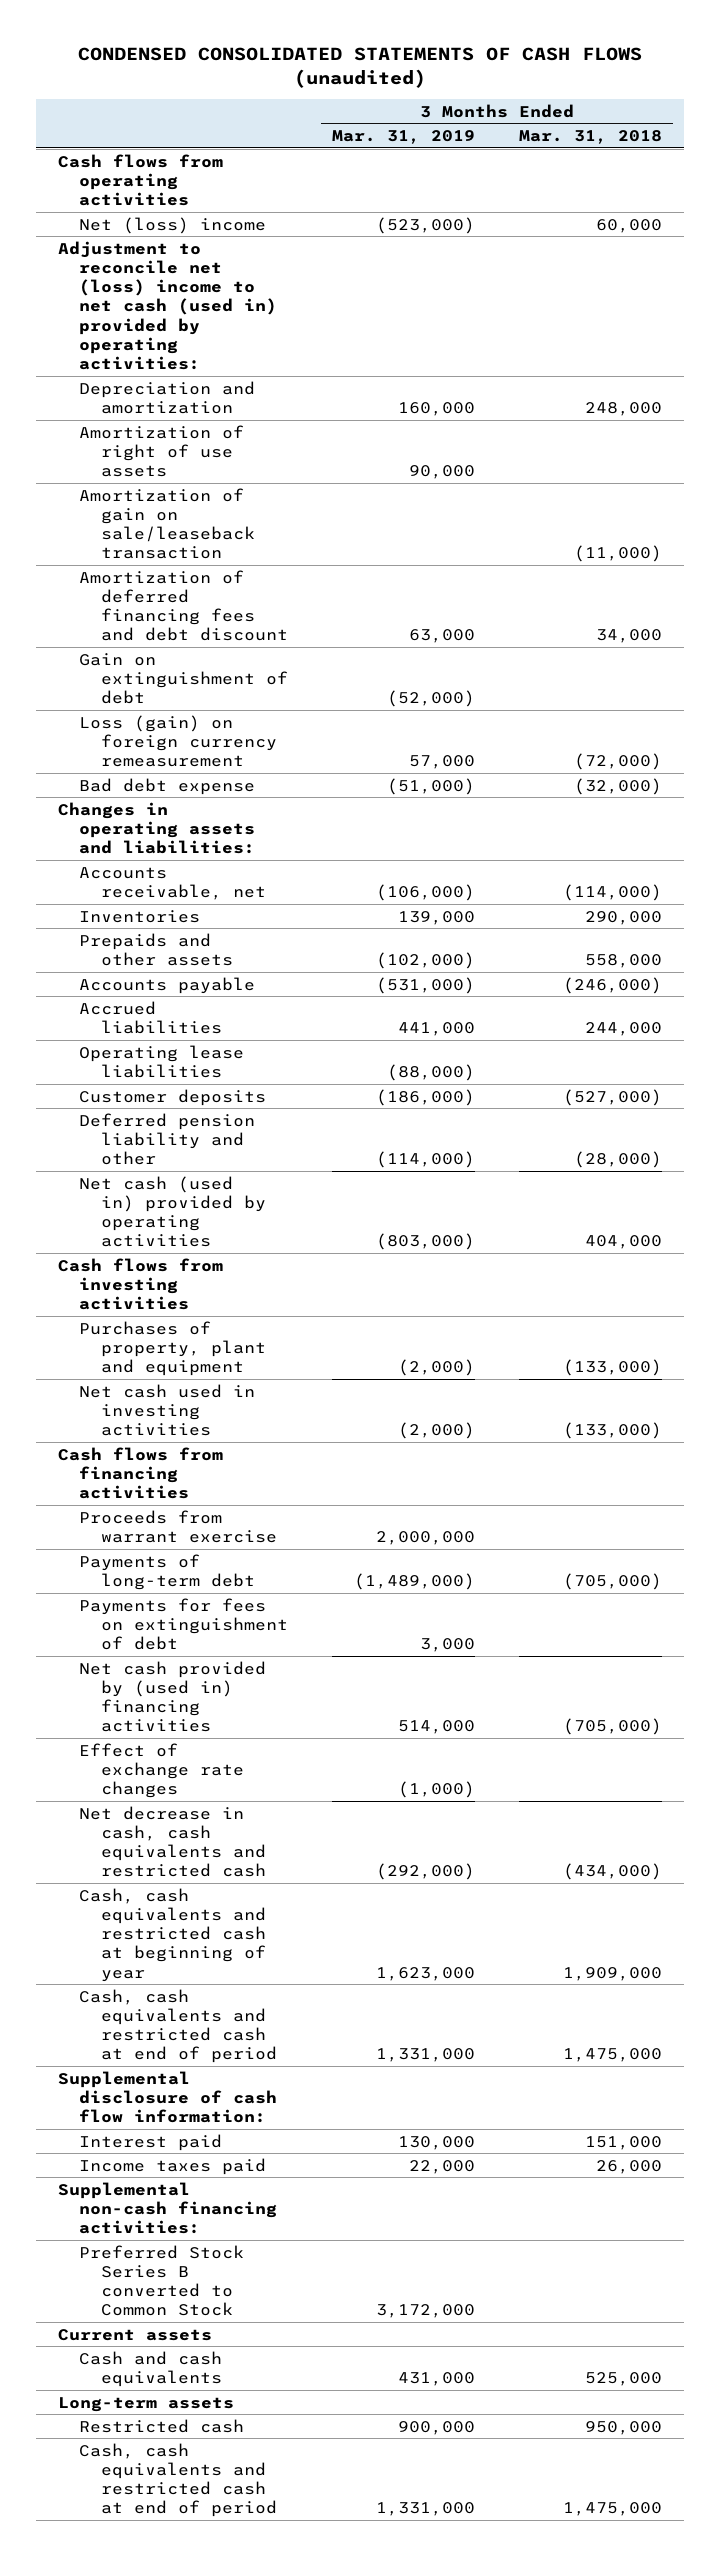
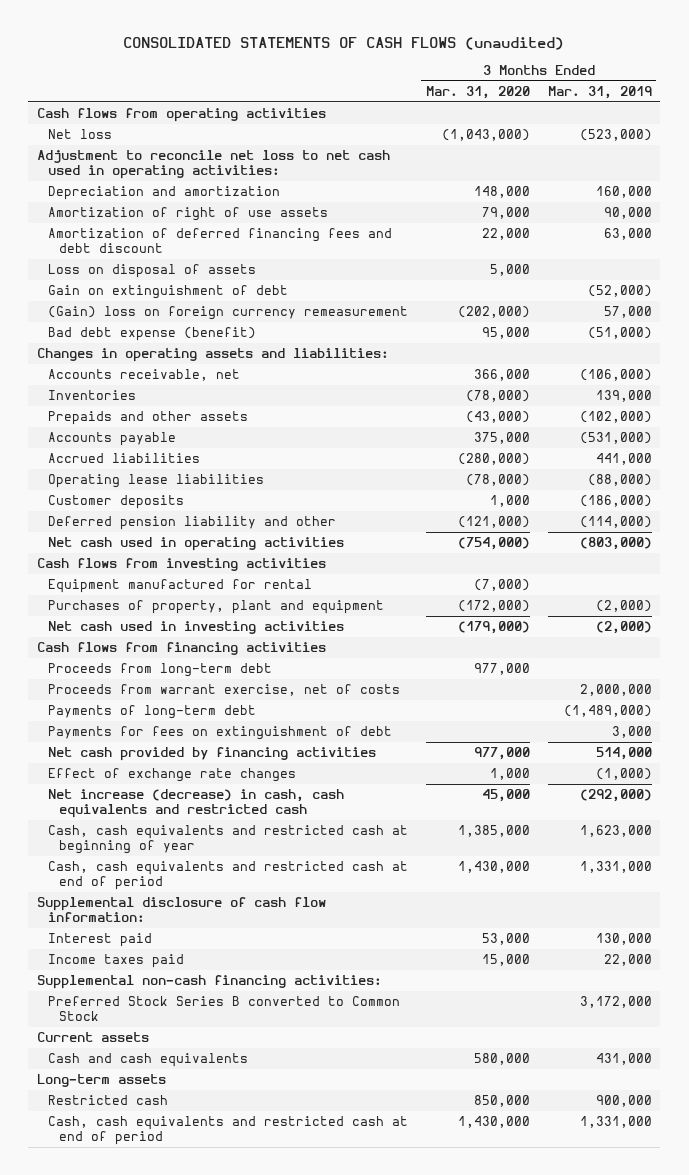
- CONDENSED CONSOLIDATED STATEMENTS OF CASH FLOWS (unaudited)
+ CONSOLIDATED STATEMENTS OF CASH FLOWS (unaudited)
- | 3 Months Ended Mar. 31, 2019 | 3 Months Ended Mar. 31, 2018
+ | 3 Months Ended Mar. 31, 2020 | 3 Months Ended Mar. 31, 2019
- Net (loss) income | (523,000) | 60,000
- Adjustment to reconcile net (loss) income to net cash (used in) provided by operating activities:
+ Net loss | (1,043,000) | (523,000)
+ Adjustment to reconcile net loss to net cash used in operating activities:
- Amortization of gain on sale/leaseback transaction | | (11,000)
+ Loss on disposal of assets | 5,000 |
- Loss (gain) on foreign currency remeasurement | 57,000 | (72,000)
- Bad debt expense | (51,000) | (32,000)
+ (Gain) loss on foreign currency remeasurement | (202,000) | 57,000
+ Bad debt expense (benefit) | 95,000 | (51,000)
- Net cash (used in) provided by operating activities | (803,000) | 404,000
+ Net cash used in operating activities | (754,000) | (803,000)
+ Equipment manufactured for rental | (7,000) |
- Proceeds from warrant exercise | 2,000,000 |
+ Proceeds from long-term debt | 977,000 |
+ Proceeds from warrant exercise, net of costs | | 2,000,000
- Net cash provided by (used in) financing activities | 514,000 | (705,000)
+ Net cash provided by financing activities | 977,000 | 514,000
- Net decrease in cash, cash equivalents and restricted cash | (292,000) | (434,000)
+ Net increase (decrease) in cash, cash equivalents and restricted cash | 45,000 | (292,000)

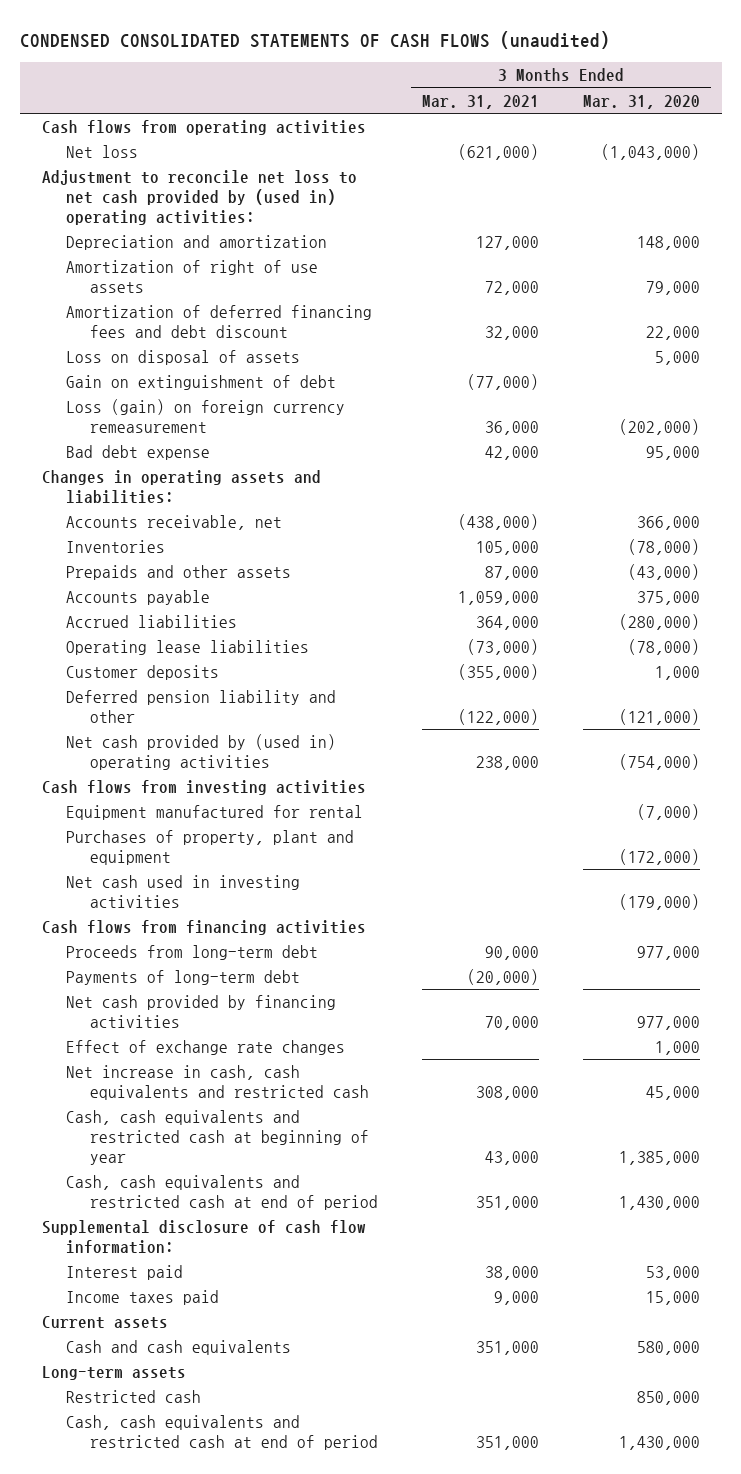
- CONSOLIDATED STATEMENTS OF CASH FLOWS (unaudited)
+ CONDENSED CONSOLIDATED STATEMENTS OF CASH FLOWS (unaudited)
- | 3 Months Ended Mar. 31, 2020 | 3 Months Ended Mar. 31, 2019
+ | 3 Months Ended Mar. 31, 2021 | 3 Months Ended Mar. 31, 2020
- Adjustment to reconcile net loss to net cash used in operating activities:
+ Adjustment to reconcile net loss to net cash provided by (used in) operating activities:
- (Gain) loss on foreign currency remeasurement | (202,000) | 57,000
- Bad debt expense (benefit) | 95,000 | (51,000)
+ Loss (gain) on foreign currency remeasurement | 36,000 | (202,000)
+ Bad debt expense | 42,000 | 95,000
- Net cash used in operating activities | (754,000) | (803,000)
+ Net cash provided by (used in) operating activities | 238,000 | (754,000)
- Proceeds from warrant exercise, net of costs | | 2,000,000
- Payments for fees on extinguishment of debt | | 3,000
- Net increase (decrease) in cash, cash equivalents and restricted cash | 45,000 | (292,000)
+ Net increase in cash, cash equivalents and restricted cash | 308,000 | 45,000
- Supplemental non-cash financing activities:
- Preferred Stock Series B converted to Common Stock | | 3,172,000

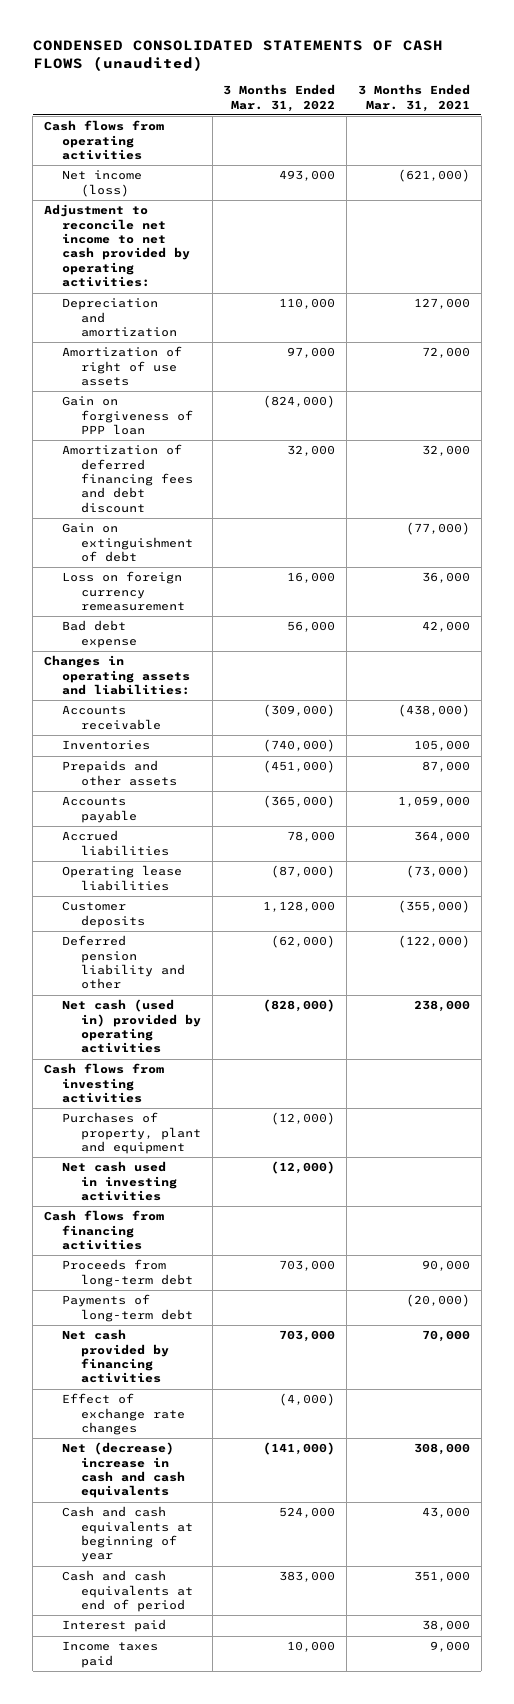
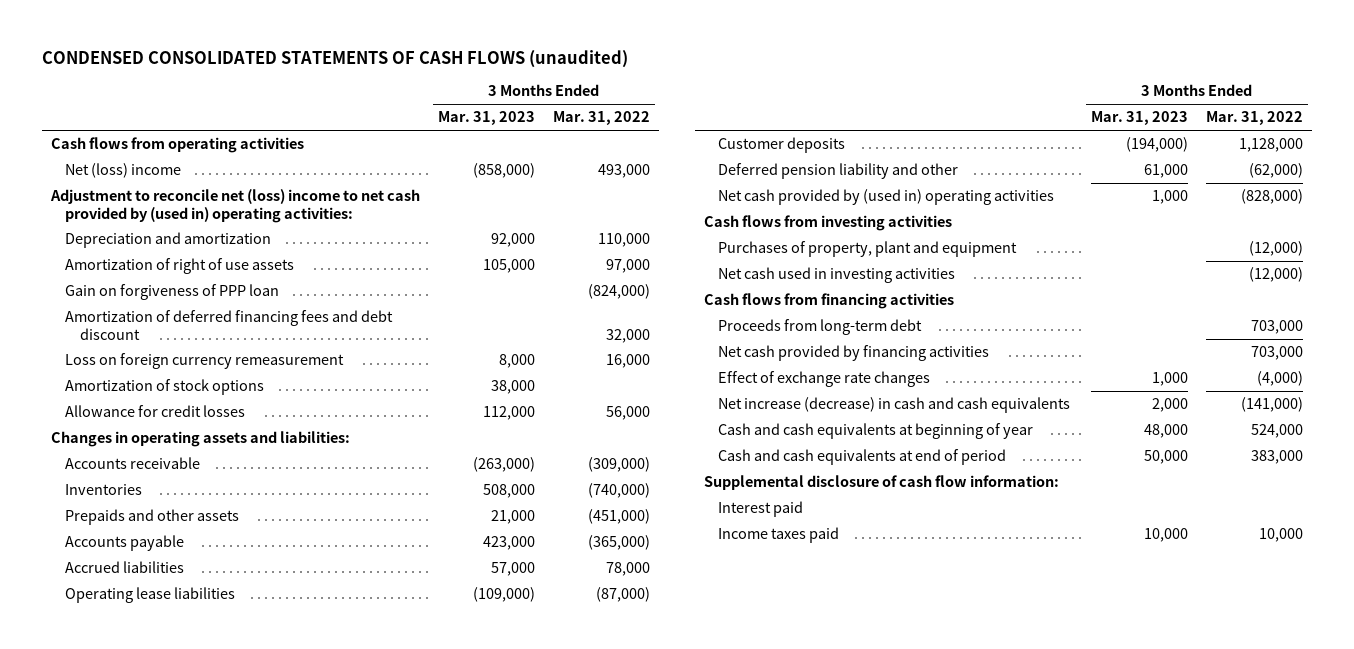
- | 3 Months Ended Mar. 31, 2022 | 3 Months Ended Mar. 31, 2021
+ | 3 Months Ended Mar. 31, 2023 | 3 Months Ended Mar. 31, 2022
- Net income (loss) | 493,000 | (621,000)
- Adjustment to reconcile net income to net cash provided by operating activities:
+ Net (loss) income | (858,000) | 493,000
+ Adjustment to reconcile net (loss) income to net cash provided by (used in) operating activities:
- Gain on extinguishment of debt | | (77,000)
- Bad debt expense | 56,000 | 42,000
+ Amortization of stock options | 38,000 |
+ Allowance for credit losses | 112,000 | 56,000
- Net cash (used in) provided by operating activities | (828,000) | 238,000
+ Net cash provided by (used in) operating activities | 1,000 | (828,000)
- Payments of long-term debt | | (20,000)
- Net (decrease) increase in cash and cash equivalents | (141,000) | 308,000
+ Net increase (decrease) in cash and cash equivalents | 2,000 | (141,000)
+ Supplemental disclosure of cash flow information:

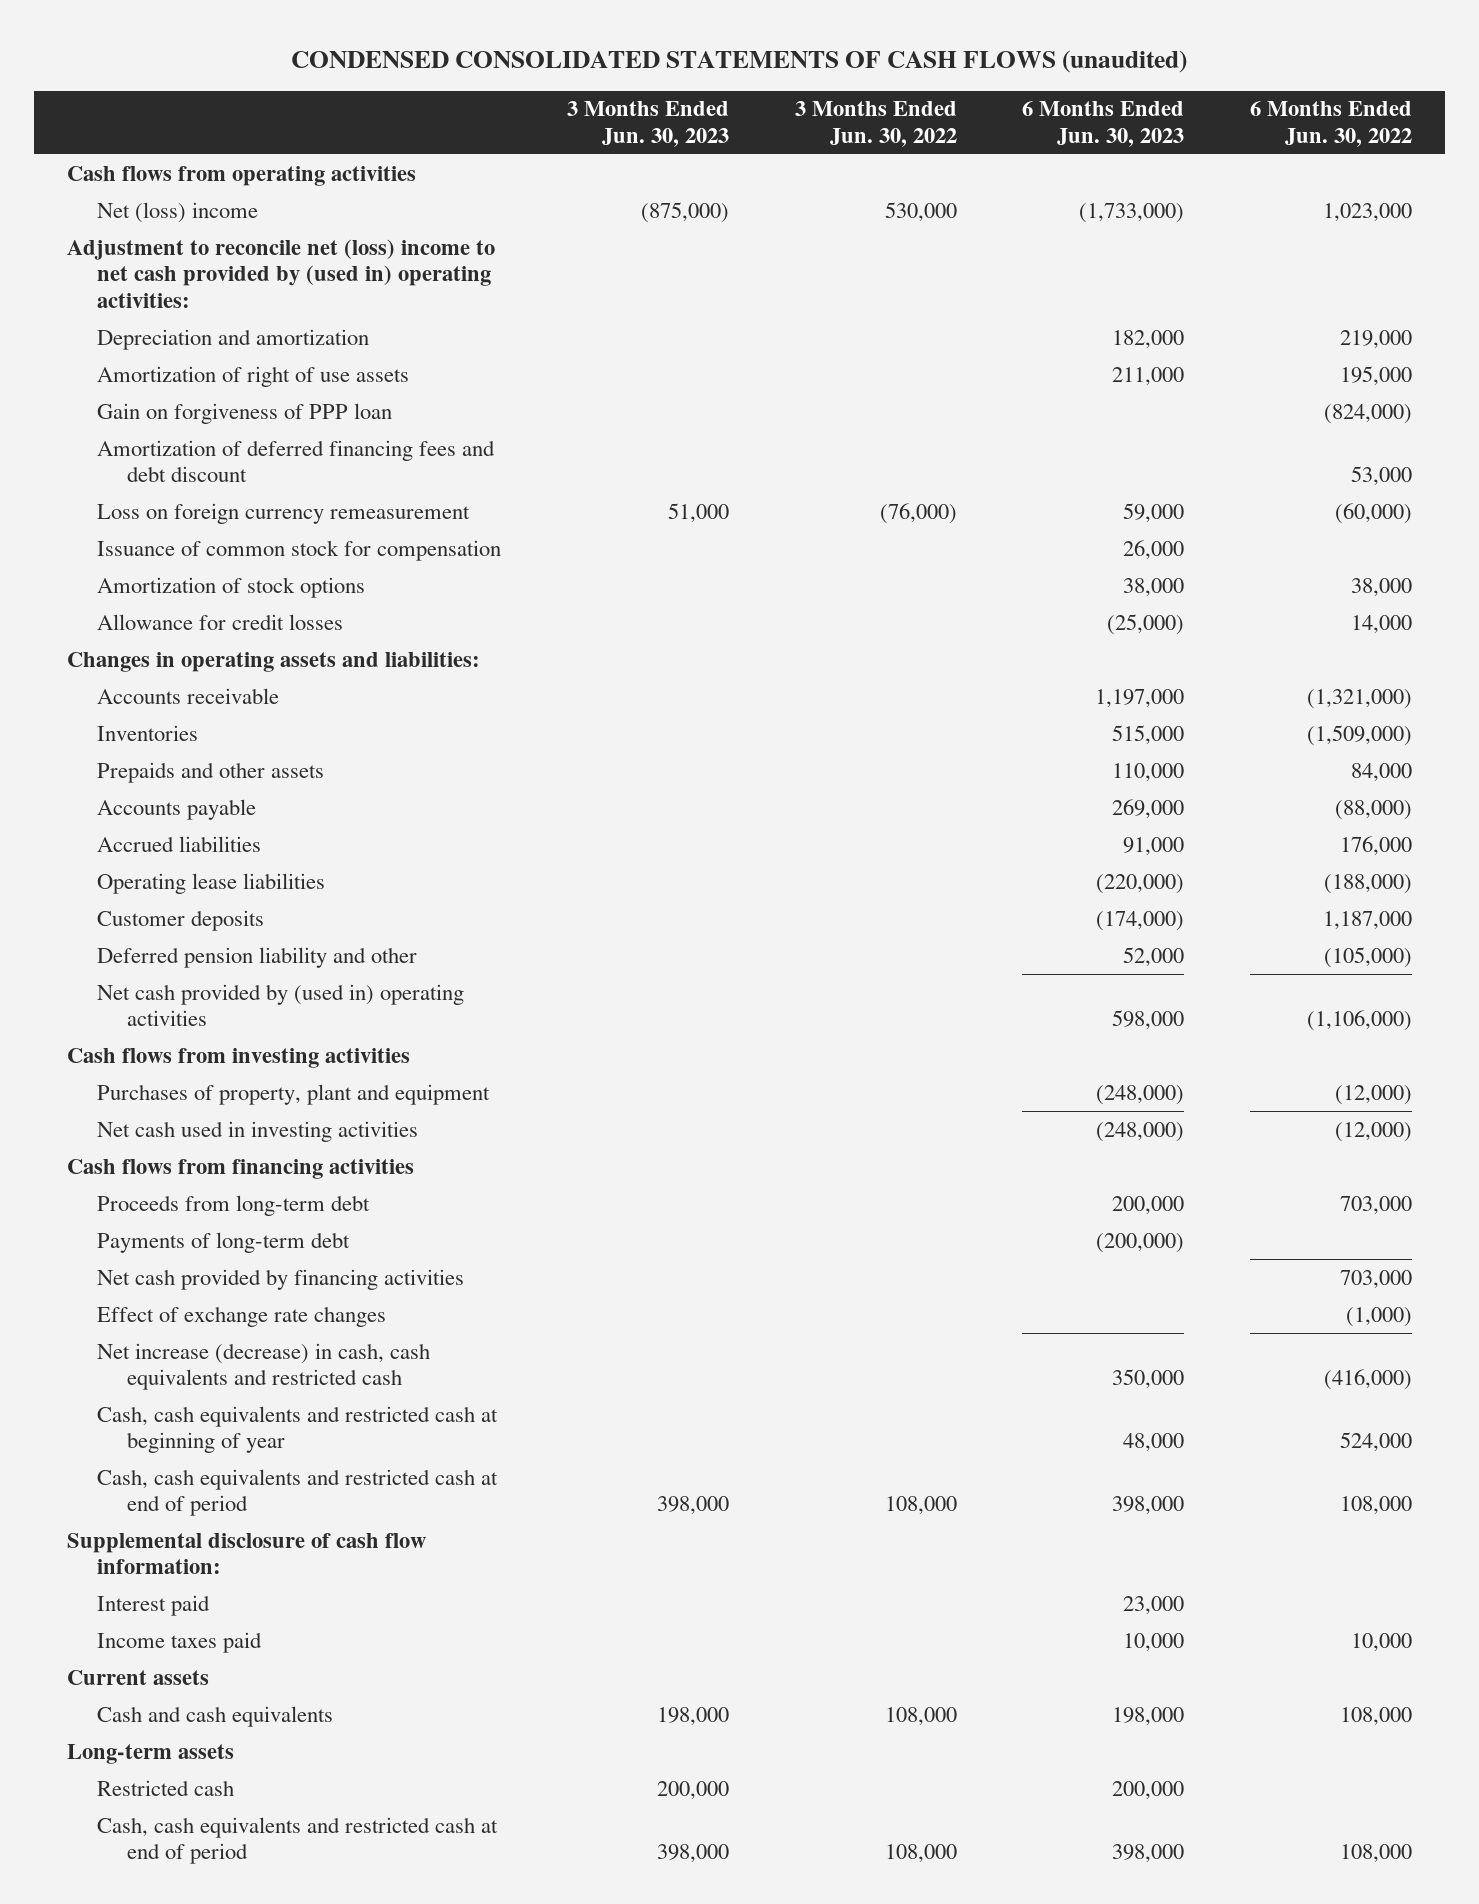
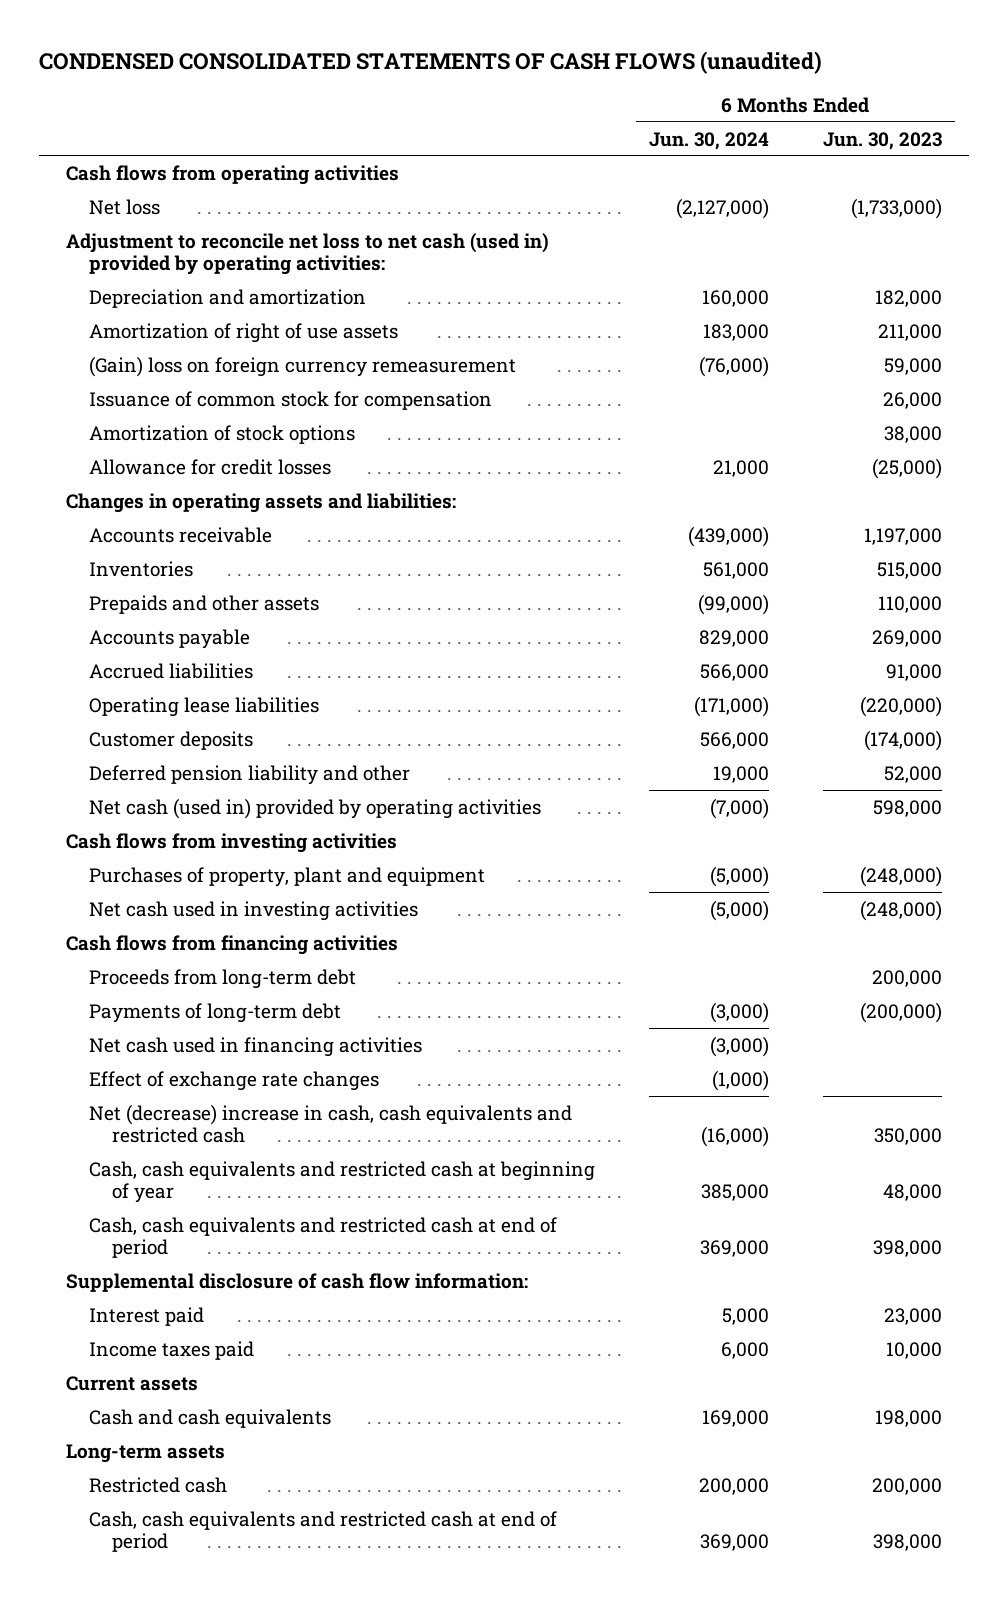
- | 3 Months Ended Jun. 30, 2023 | 3 Months Ended Jun. 30, 2022 | 6 Months Ended Jun. 30, 2023 | 6 Months Ended Jun. 30, 2022
+ | 6 Months Ended Jun. 30, 2024 | 6 Months Ended Jun. 30, 2023
- Net (loss) income | (875,000) | 530,000 | (1,733,000) | 1,023,000
- Adjustment to reconcile net (loss) income to net cash provided by (used in) operating activities:
+ Net loss | (2,127,000) | (1,733,000)
+ Adjustment to reconcile net loss to net cash (used in) provided by operating activities:
- Gain on forgiveness of PPP loan | | | | (824,000)
- Amortization of deferred financing fees and debt discount | | | | 53,000
- Loss on foreign currency remeasurement | 51,000 | (76,000) | 59,000 | (60,000)
+ (Gain) loss on foreign currency remeasurement | (76,000) | 59,000
- Net cash provided by (used in) operating activities | | | 598,000 | (1,106,000)
+ Net cash (used in) provided by operating activities | (7,000) | 598,000
- Net cash provided by financing activities | | | | 703,000
+ Net cash used in financing activities | (3,000) |
- Net increase (decrease) in cash, cash equivalents and restricted cash | | | 350,000 | (416,000)
+ Net (decrease) increase in cash, cash equivalents and restricted cash | (16,000) | 350,000

